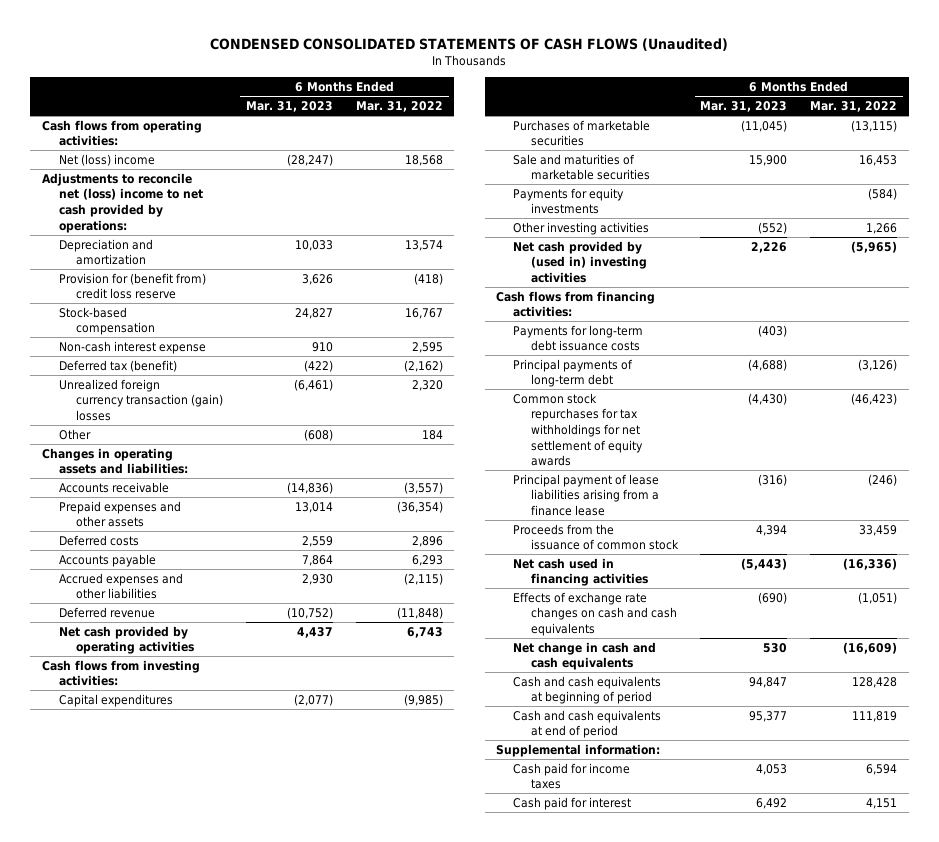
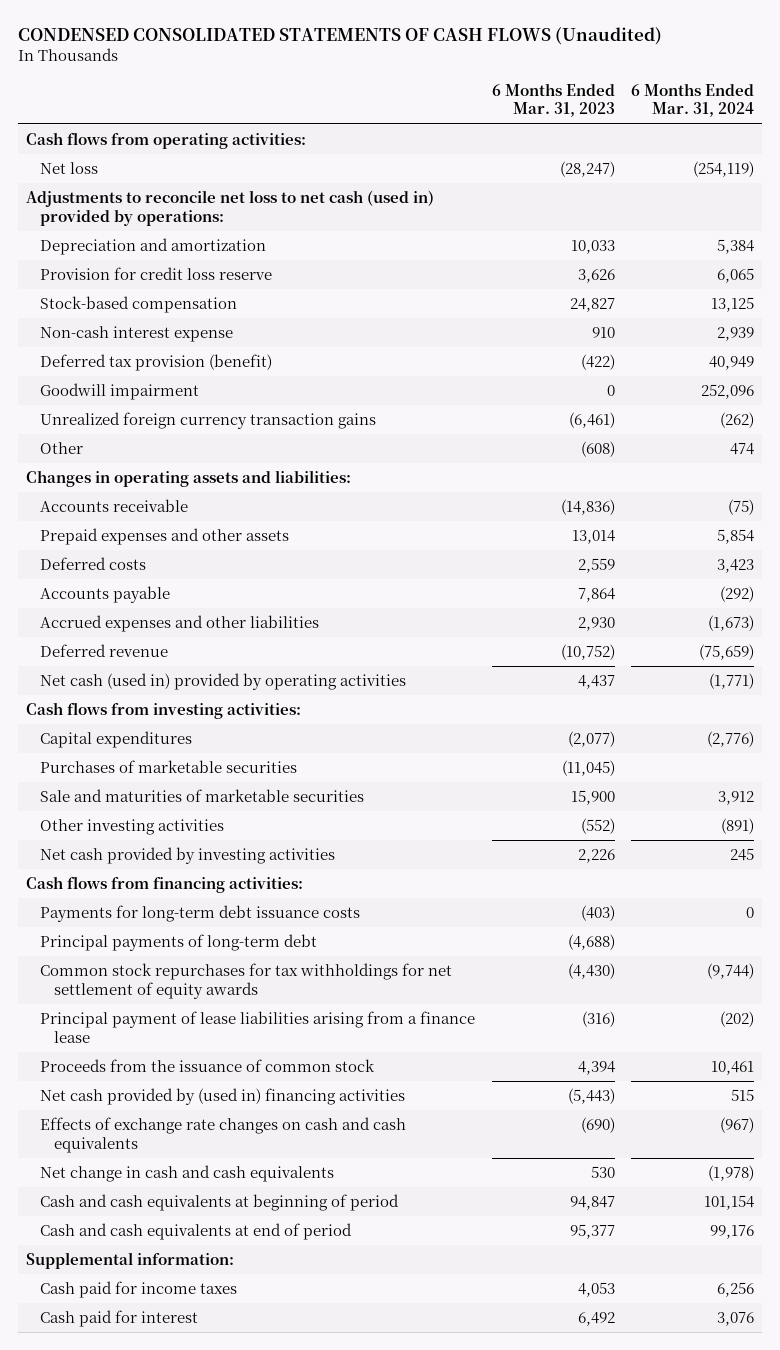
- | 6 Months Ended Mar. 31, 2023 | 6 Months Ended Mar. 31, 2022
+ | 6 Months Ended Mar. 31, 2023 | 6 Months Ended Mar. 31, 2024
- Net (loss) income | (28,247) | 18,568
- Adjustments to reconcile net (loss) income to net cash provided by operations:
+ Net loss | (28,247) | (254,119)
+ Adjustments to reconcile net loss to net cash (used in) provided by operations:
- Provision for (benefit from) credit loss reserve | 3,626 | (418)
+ Provision for credit loss reserve | 3,626 | 6,065
- Deferred tax (benefit) | (422) | (2,162)
- Unrealized foreign currency transaction (gain) losses | (6,461) | 2,320
+ Deferred tax provision (benefit) | (422) | 40,949
+ Goodwill impairment | 0 | 252,096
+ Unrealized foreign currency transaction gains | (6,461) | (262)
- Net cash provided by operating activities | 4,437 | 6,743
+ Net cash (used in) provided by operating activities | 4,437 | (1,771)
- Payments for equity investments | | (584)
- Net cash provided by (used in) investing activities | 2,226 | (5,965)
+ Net cash provided by investing activities | 2,226 | 245
- Net cash used in financing activities | (5,443) | (16,336)
+ Net cash provided by (used in) financing activities | (5,443) | 515

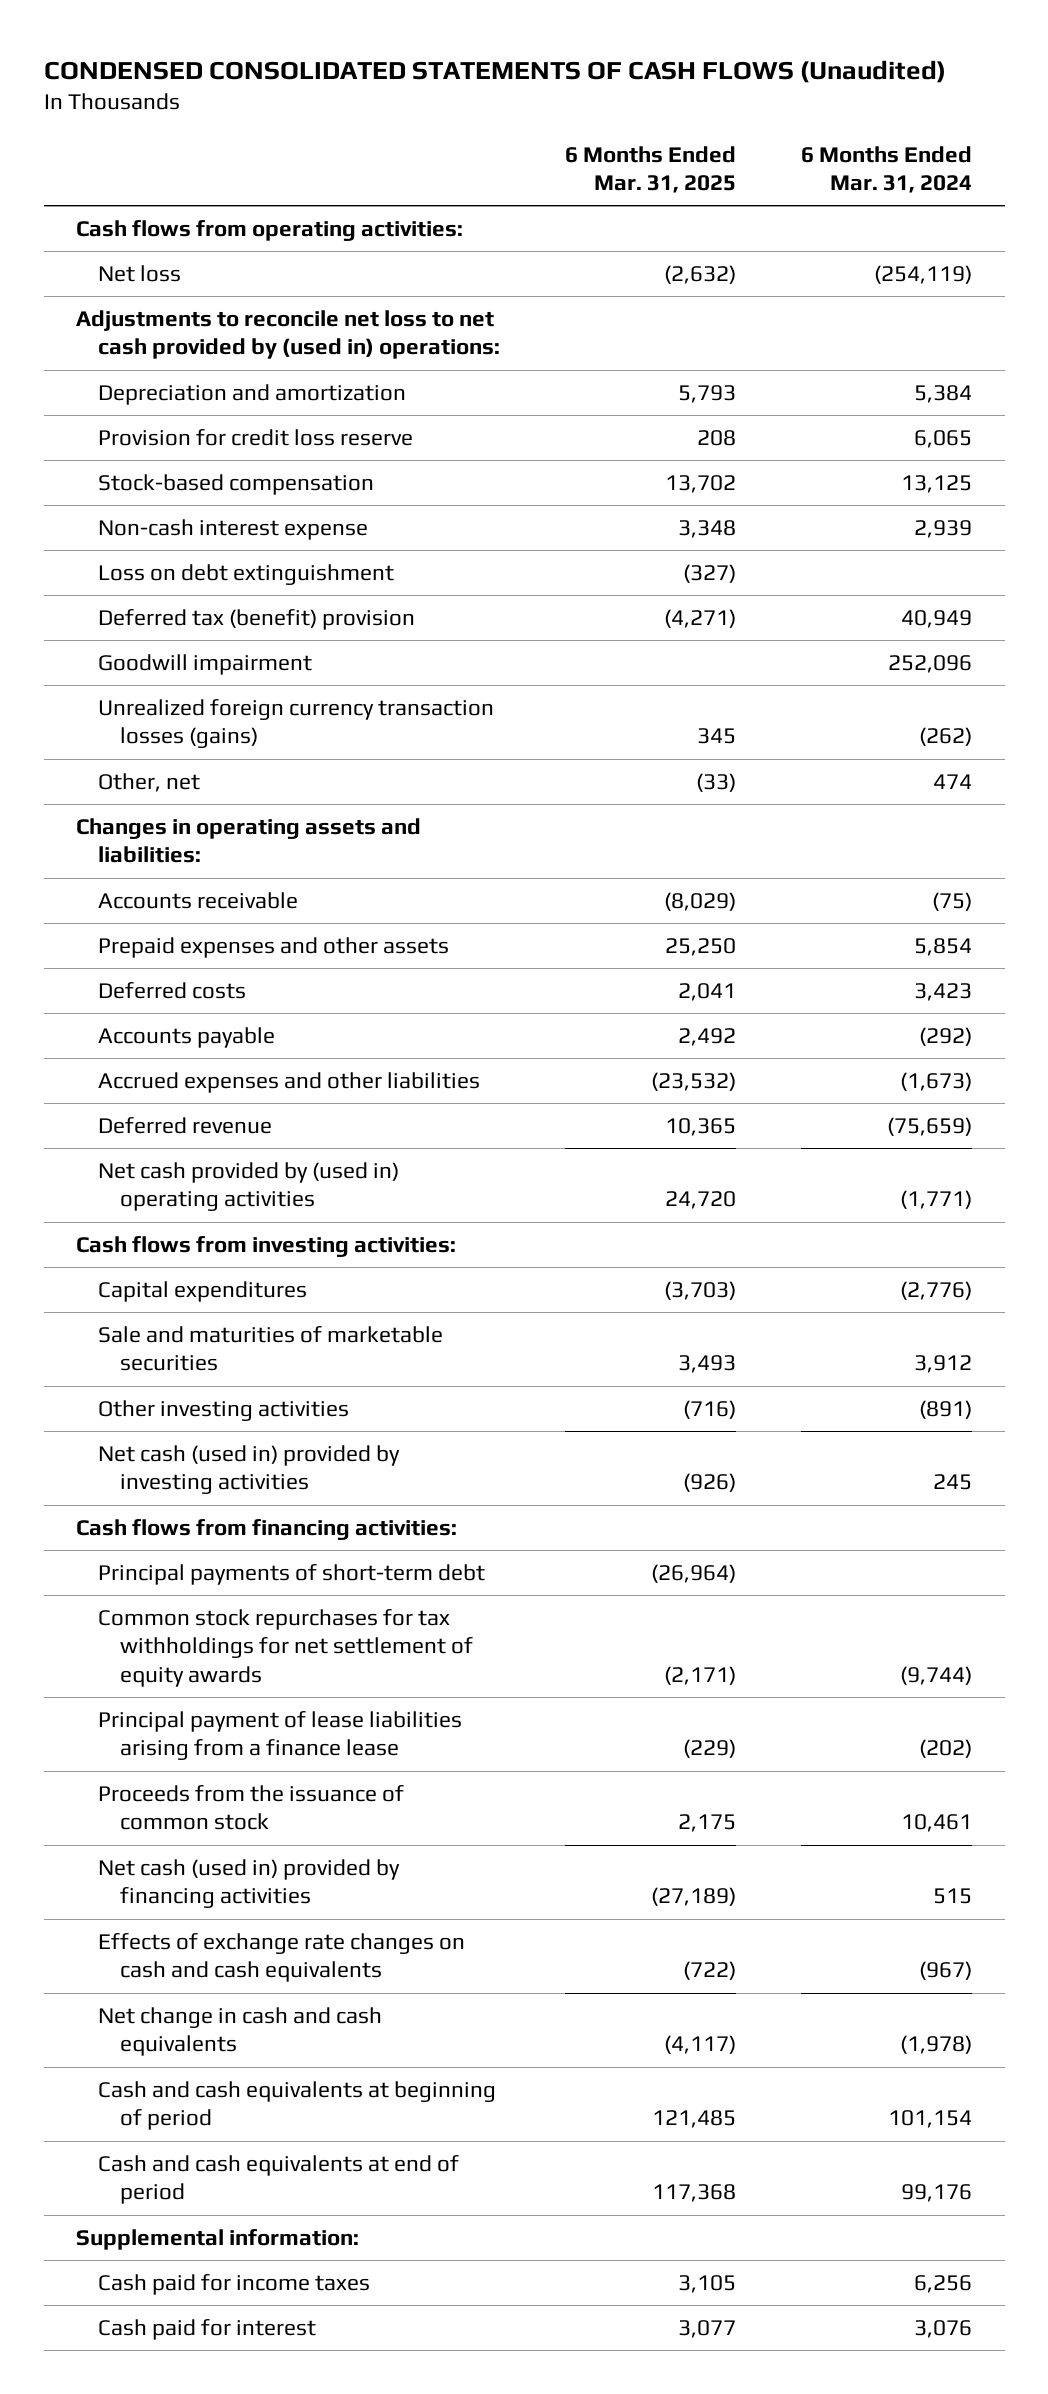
- | 6 Months Ended Mar. 31, 2023 | 6 Months Ended Mar. 31, 2024
+ | 6 Months Ended Mar. 31, 2025 | 6 Months Ended Mar. 31, 2024
- Adjustments to reconcile net loss to net cash (used in) provided by operations:
+ Adjustments to reconcile net loss to net cash provided by (used in) operations:
- Deferred tax provision (benefit) | (422) | 40,949
+ Loss on debt extinguishment | (327) |
+ Deferred tax (benefit) provision | (4,271) | 40,949
- Unrealized foreign currency transaction gains | (6,461) | (262)
- Other | (608) | 474
+ Unrealized foreign currency transaction losses (gains) | 345 | (262)
+ Other, net | (33) | 474
- Net cash (used in) provided by operating activities | 4,437 | (1,771)
+ Net cash provided by (used in) operating activities | 24,720 | (1,771)
- Purchases of marketable securities | (11,045) |
- Net cash provided by investing activities | 2,226 | 245
+ Net cash (used in) provided by investing activities | (926) | 245
- Payments for long-term debt issuance costs | (403) | 0
- Principal payments of long-term debt | (4,688) |
+ Principal payments of short-term debt | (26,964) |
- Net cash provided by (used in) financing activities | (5,443) | 515
+ Net cash (used in) provided by financing activities | (27,189) | 515

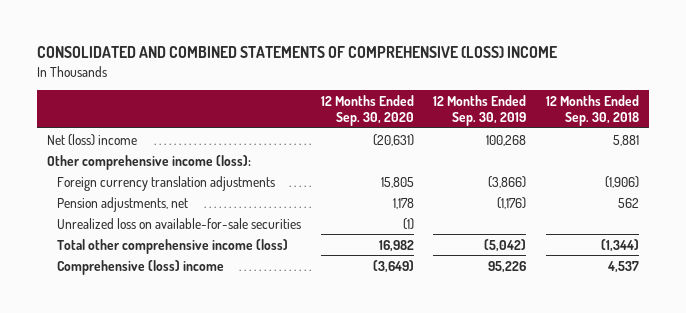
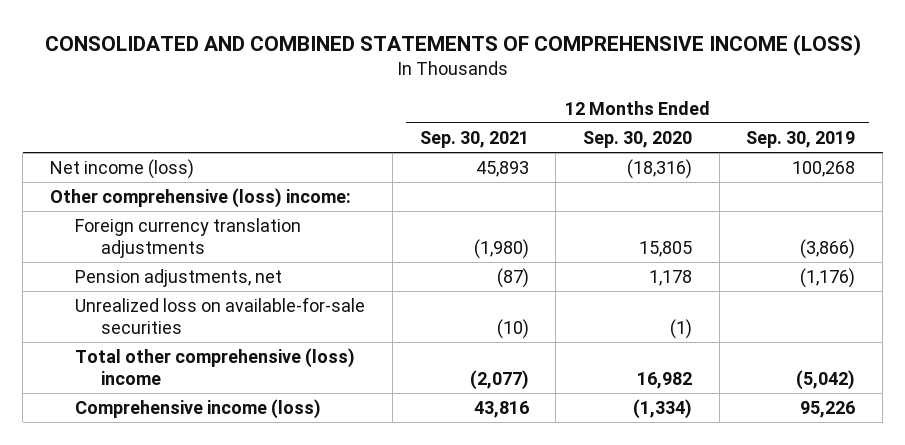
- CONSOLIDATED AND COMBINED STATEMENTS OF COMPREHENSIVE (LOSS) INCOME
+ CONSOLIDATED AND COMBINED STATEMENTS OF COMPREHENSIVE INCOME (LOSS)
- | 12 Months Ended Sep. 30, 2020 | 12 Months Ended Sep. 30, 2019 | 12 Months Ended Sep. 30, 2018
+ | 12 Months Ended Sep. 30, 2021 | 12 Months Ended Sep. 30, 2020 | 12 Months Ended Sep. 30, 2019
- Net (loss) income | (20,631) | 100,268 | 5,881
- Other comprehensive income (loss):
+ Net income (loss) | 45,893 | (18,316) | 100,268
+ Other comprehensive (loss) income:
- Total other comprehensive income (loss) | 16,982 | (5,042) | (1,344)
- Comprehensive (loss) income | (3,649) | 95,226 | 4,537
+ Total other comprehensive (loss) income | (2,077) | 16,982 | (5,042)
+ Comprehensive income (loss) | 43,816 | (1,334) | 95,226

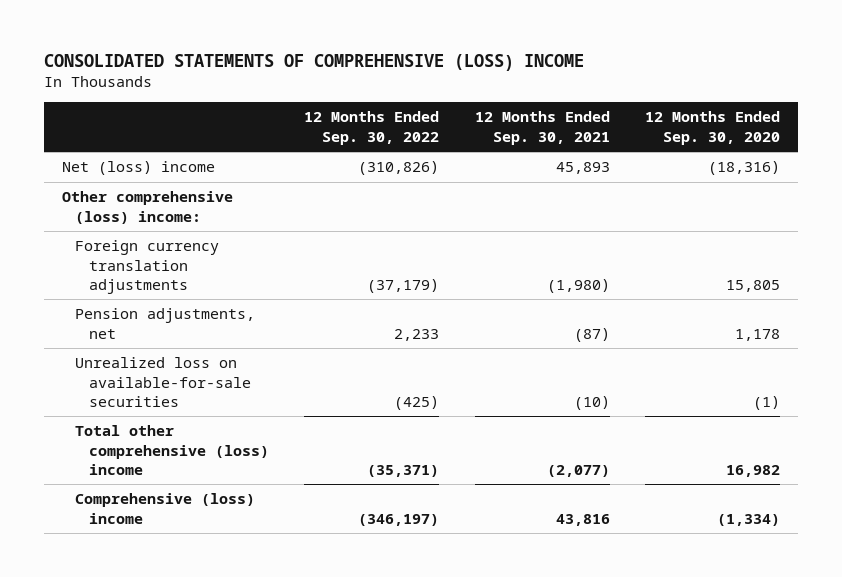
- CONSOLIDATED AND COMBINED STATEMENTS OF COMPREHENSIVE INCOME (LOSS)
+ CONSOLIDATED STATEMENTS OF COMPREHENSIVE (LOSS) INCOME
- | 12 Months Ended Sep. 30, 2021 | 12 Months Ended Sep. 30, 2020 | 12 Months Ended Sep. 30, 2019
+ | 12 Months Ended Sep. 30, 2022 | 12 Months Ended Sep. 30, 2021 | 12 Months Ended Sep. 30, 2020
- Net income (loss) | 45,893 | (18,316) | 100,268
+ Net (loss) income | (310,826) | 45,893 | (18,316)
- Comprehensive income (loss) | 43,816 | (1,334) | 95,226
+ Comprehensive (loss) income | (346,197) | 43,816 | (1,334)

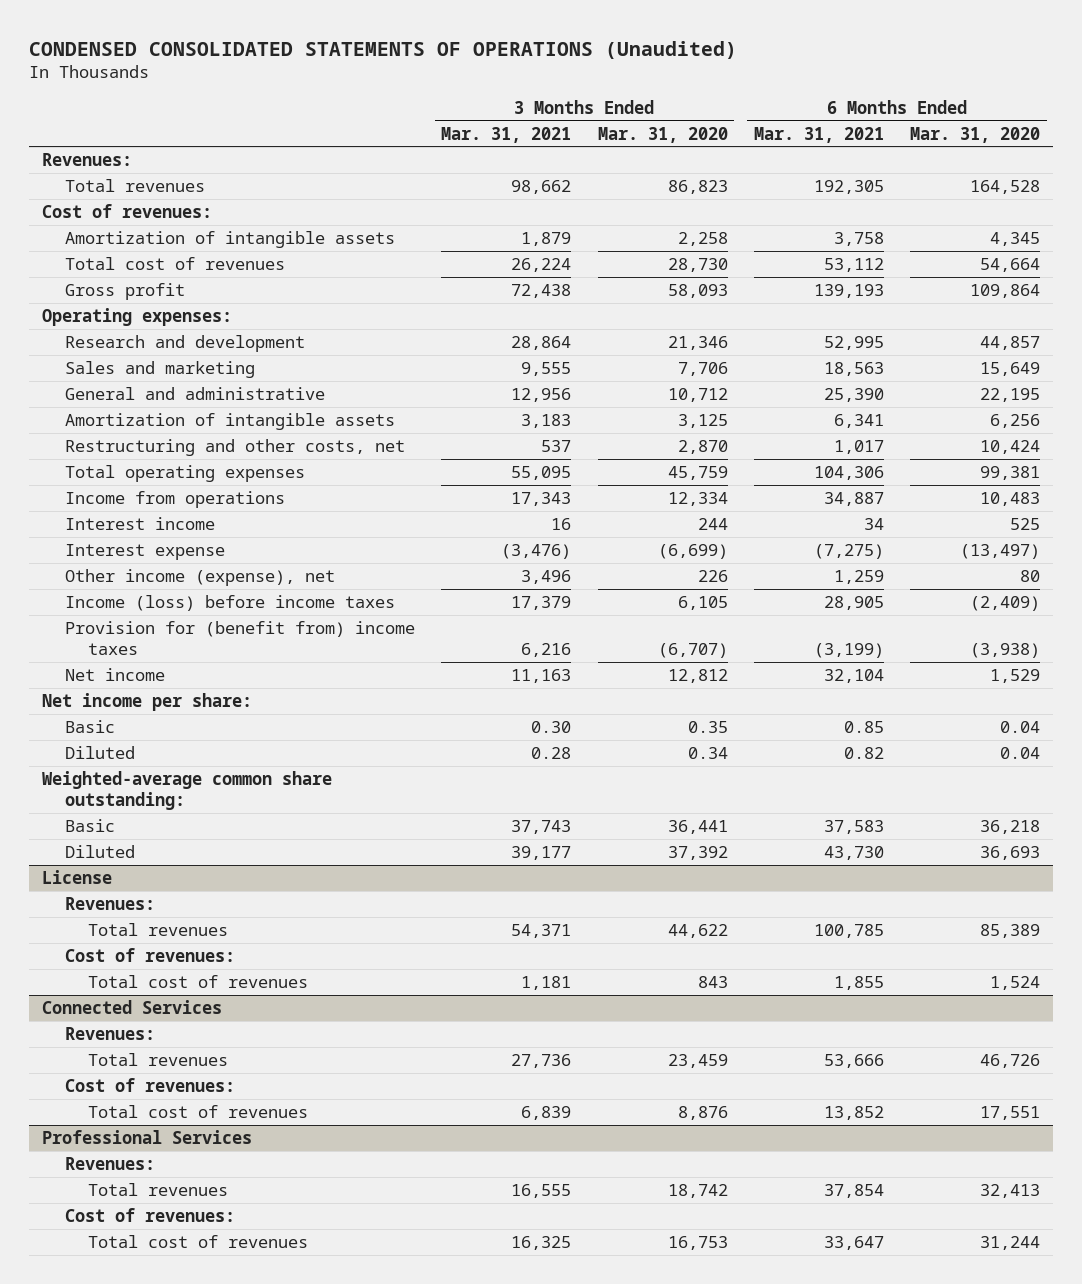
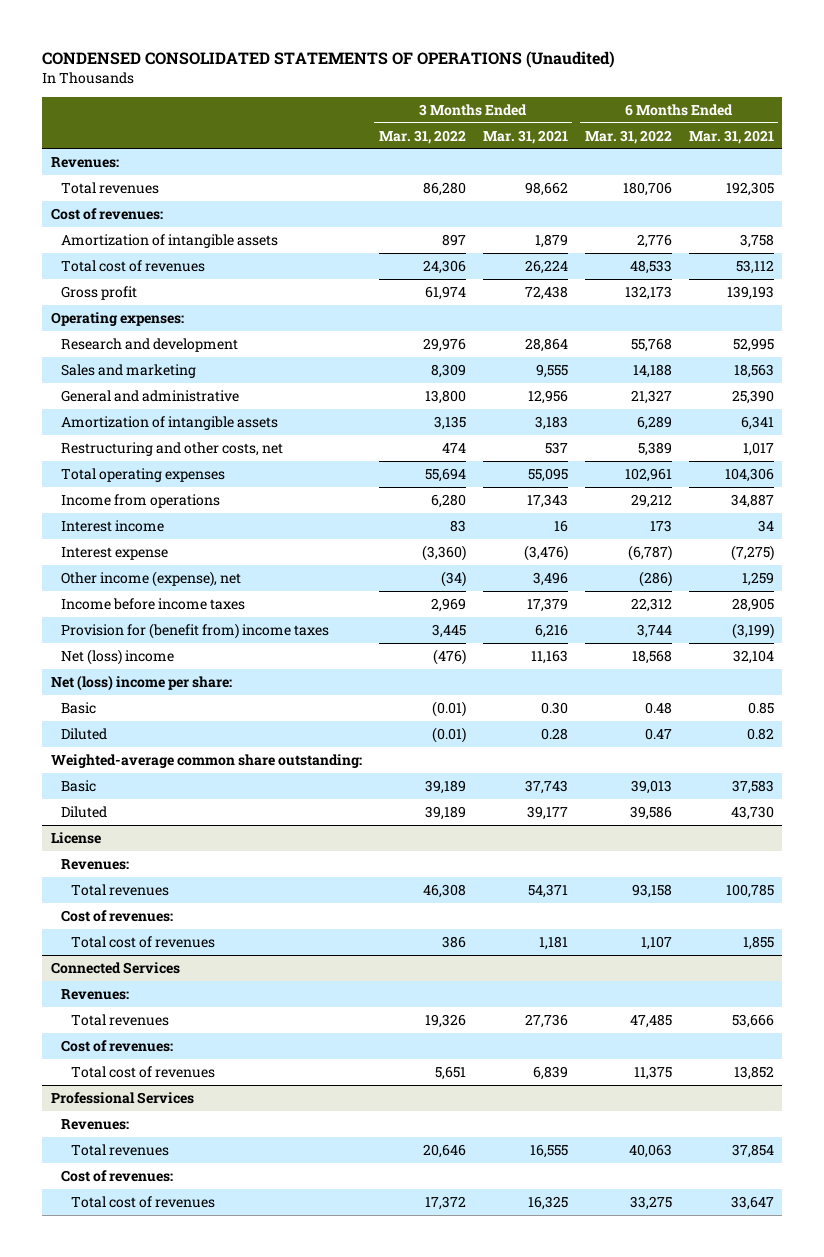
- | 3 Months Ended Mar. 31, 2021 | 3 Months Ended Mar. 31, 2020 | 6 Months Ended Mar. 31, 2021 | 6 Months Ended Mar. 31, 2020
+ | 3 Months Ended Mar. 31, 2022 | 3 Months Ended Mar. 31, 2021 | 6 Months Ended Mar. 31, 2022 | 6 Months Ended Mar. 31, 2021
- Income (loss) before income taxes | 17,379 | 6,105 | 28,905 | (2,409)
+ Income before income taxes | 2,969 | 17,379 | 22,312 | 28,905
- Net income | 11,163 | 12,812 | 32,104 | 1,529
- Net income per share:
+ Net (loss) income | (476) | 11,163 | 18,568 | 32,104
+ Net (loss) income per share:

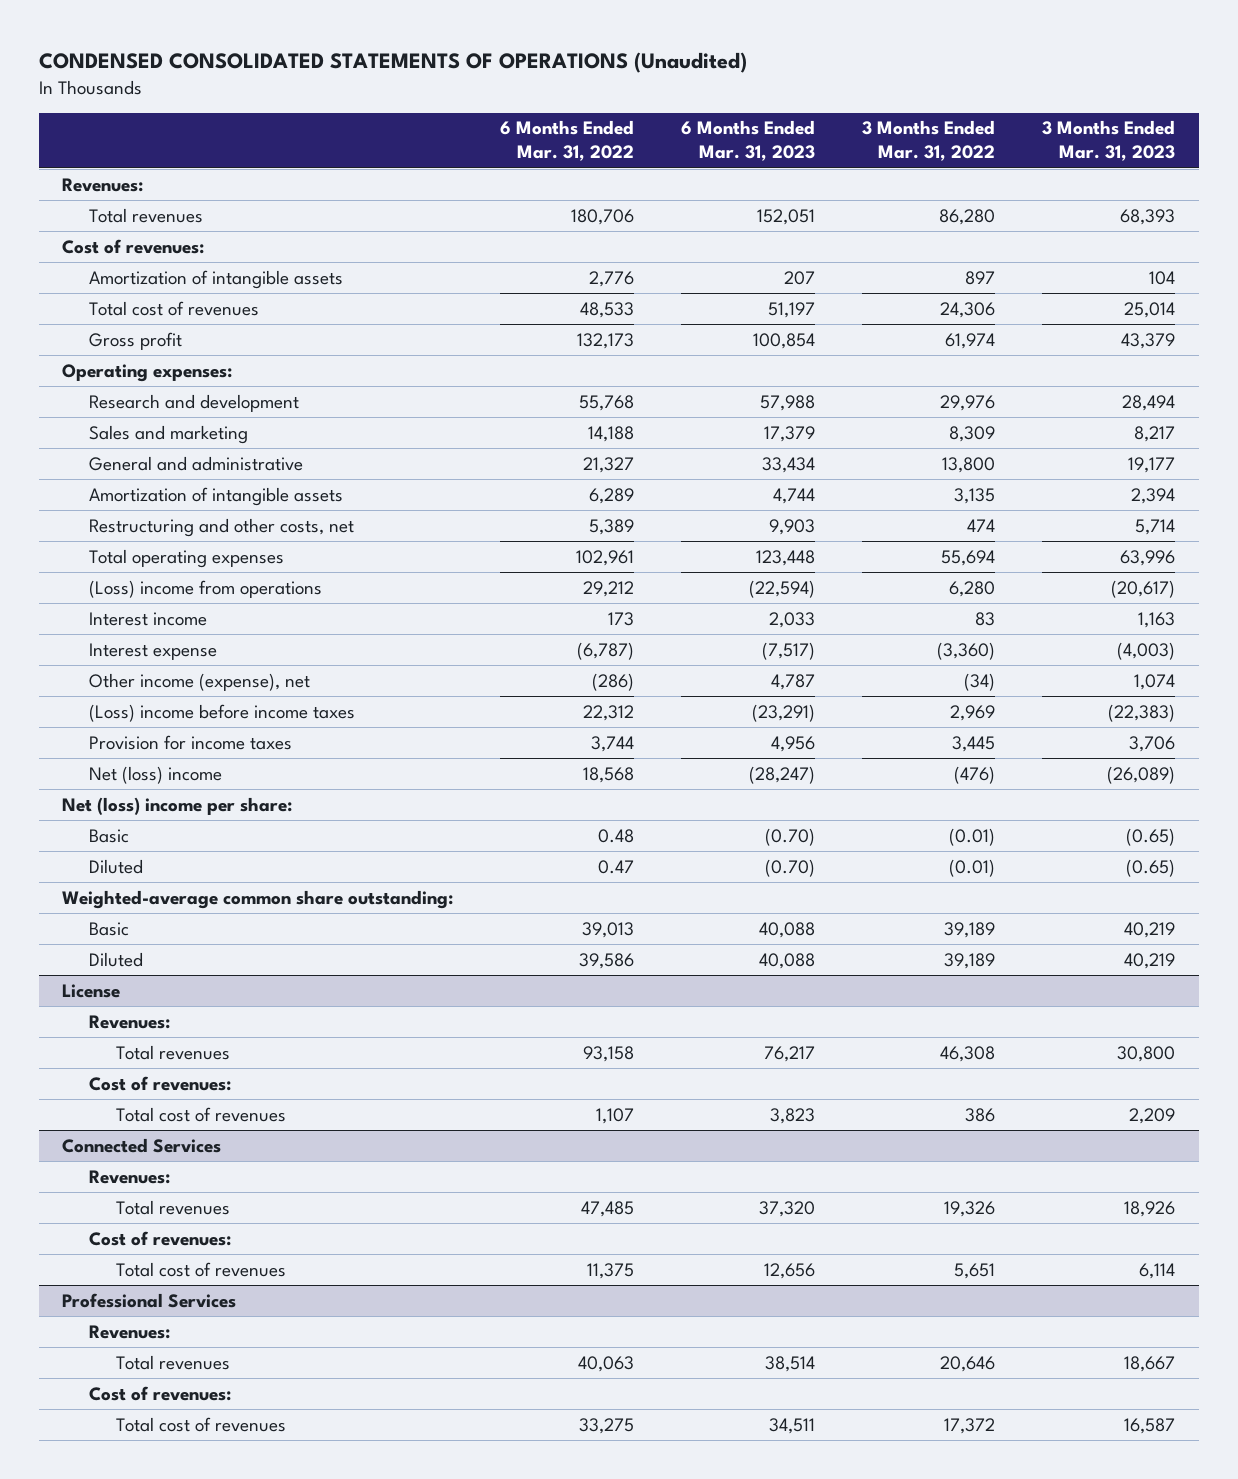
- | 3 Months Ended Mar. 31, 2022 | 3 Months Ended Mar. 31, 2021 | 6 Months Ended Mar. 31, 2022 | 6 Months Ended Mar. 31, 2021
+ | 6 Months Ended Mar. 31, 2022 | 6 Months Ended Mar. 31, 2023 | 3 Months Ended Mar. 31, 2022 | 3 Months Ended Mar. 31, 2023
- Income from operations | 6,280 | 17,343 | 29,212 | 34,887
+ (Loss) income from operations | 29,212 | (22,594) | 6,280 | (20,617)
- Income before income taxes | 2,969 | 17,379 | 22,312 | 28,905
- Provision for (benefit from) income taxes | 3,445 | 6,216 | 3,744 | (3,199)
+ (Loss) income before income taxes | 22,312 | (23,291) | 2,969 | (22,383)
+ Provision for income taxes | 3,744 | 4,956 | 3,445 | 3,706

